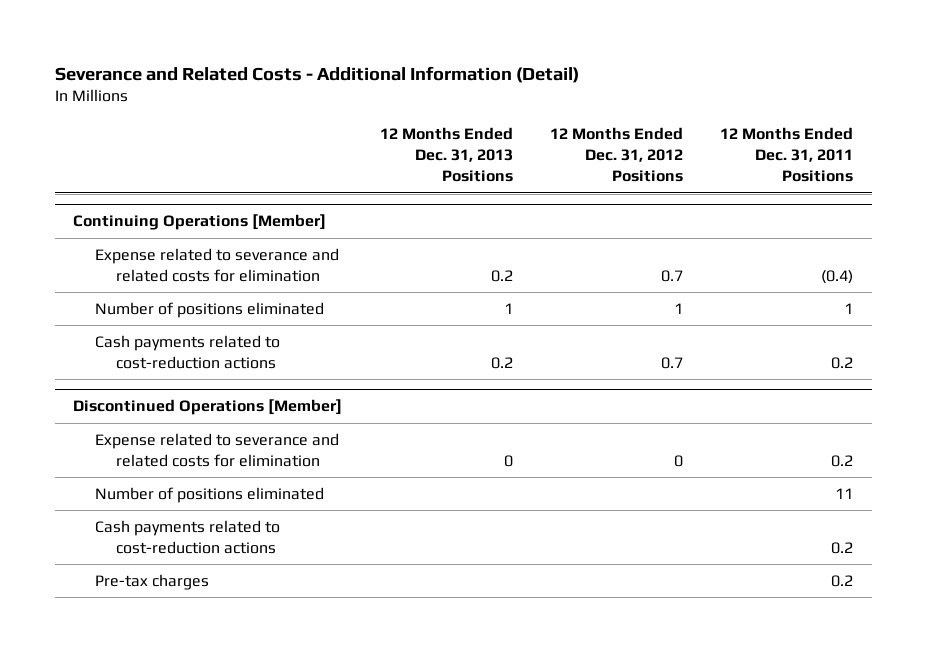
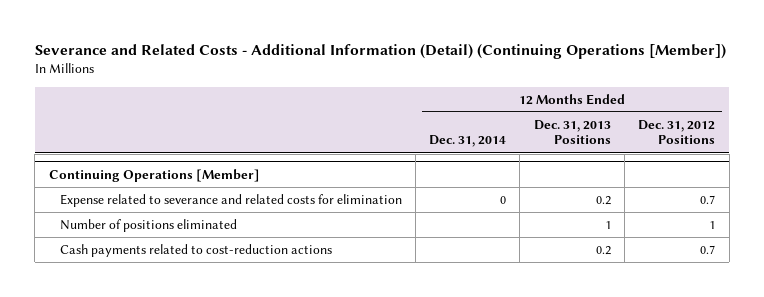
- Severance and Related Costs - Additional Information (Detail)
+ Severance and Related Costs - Additional Information (Detail) (Continuing Operations [Member])
- | 12 Months Ended Dec. 31, 2013 Positions | 12 Months Ended Dec. 31, 2012 Positions | 12 Months Ended Dec. 31, 2011 Positions
+ | 12 Months Ended Dec. 31, 2014 | 12 Months Ended Dec. 31, 2013 Positions | 12 Months Ended Dec. 31, 2012 Positions
- Discontinued Operations [Member]
- Expense related to severance and related costs for elimination | 0 | 0 | 0.2
- Number of positions eliminated | | | 11
- Cash payments related to cost-reduction actions | | | 0.2
- Pre-tax charges | | | 0.2

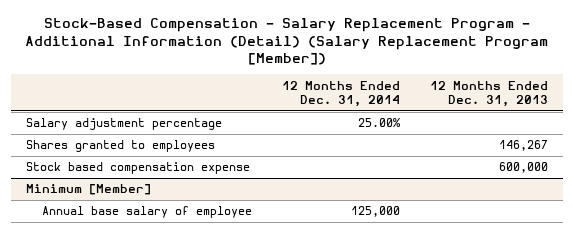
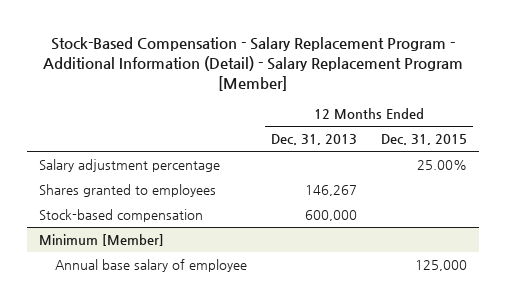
- Stock-Based Compensation - Salary Replacement Program - Additional Information (Detail) (Salary Replacement Program [Member])
+ Stock-Based Compensation - Salary Replacement Program - Additional Information (Detail) - Salary Replacement Program [Member]
- | 12 Months Ended Dec. 31, 2014 | 12 Months Ended Dec. 31, 2013
+ | 12 Months Ended Dec. 31, 2013 | 12 Months Ended Dec. 31, 2015
- Stock based compensation expense | | 600,000
+ Stock-based compensation | 600,000 |

